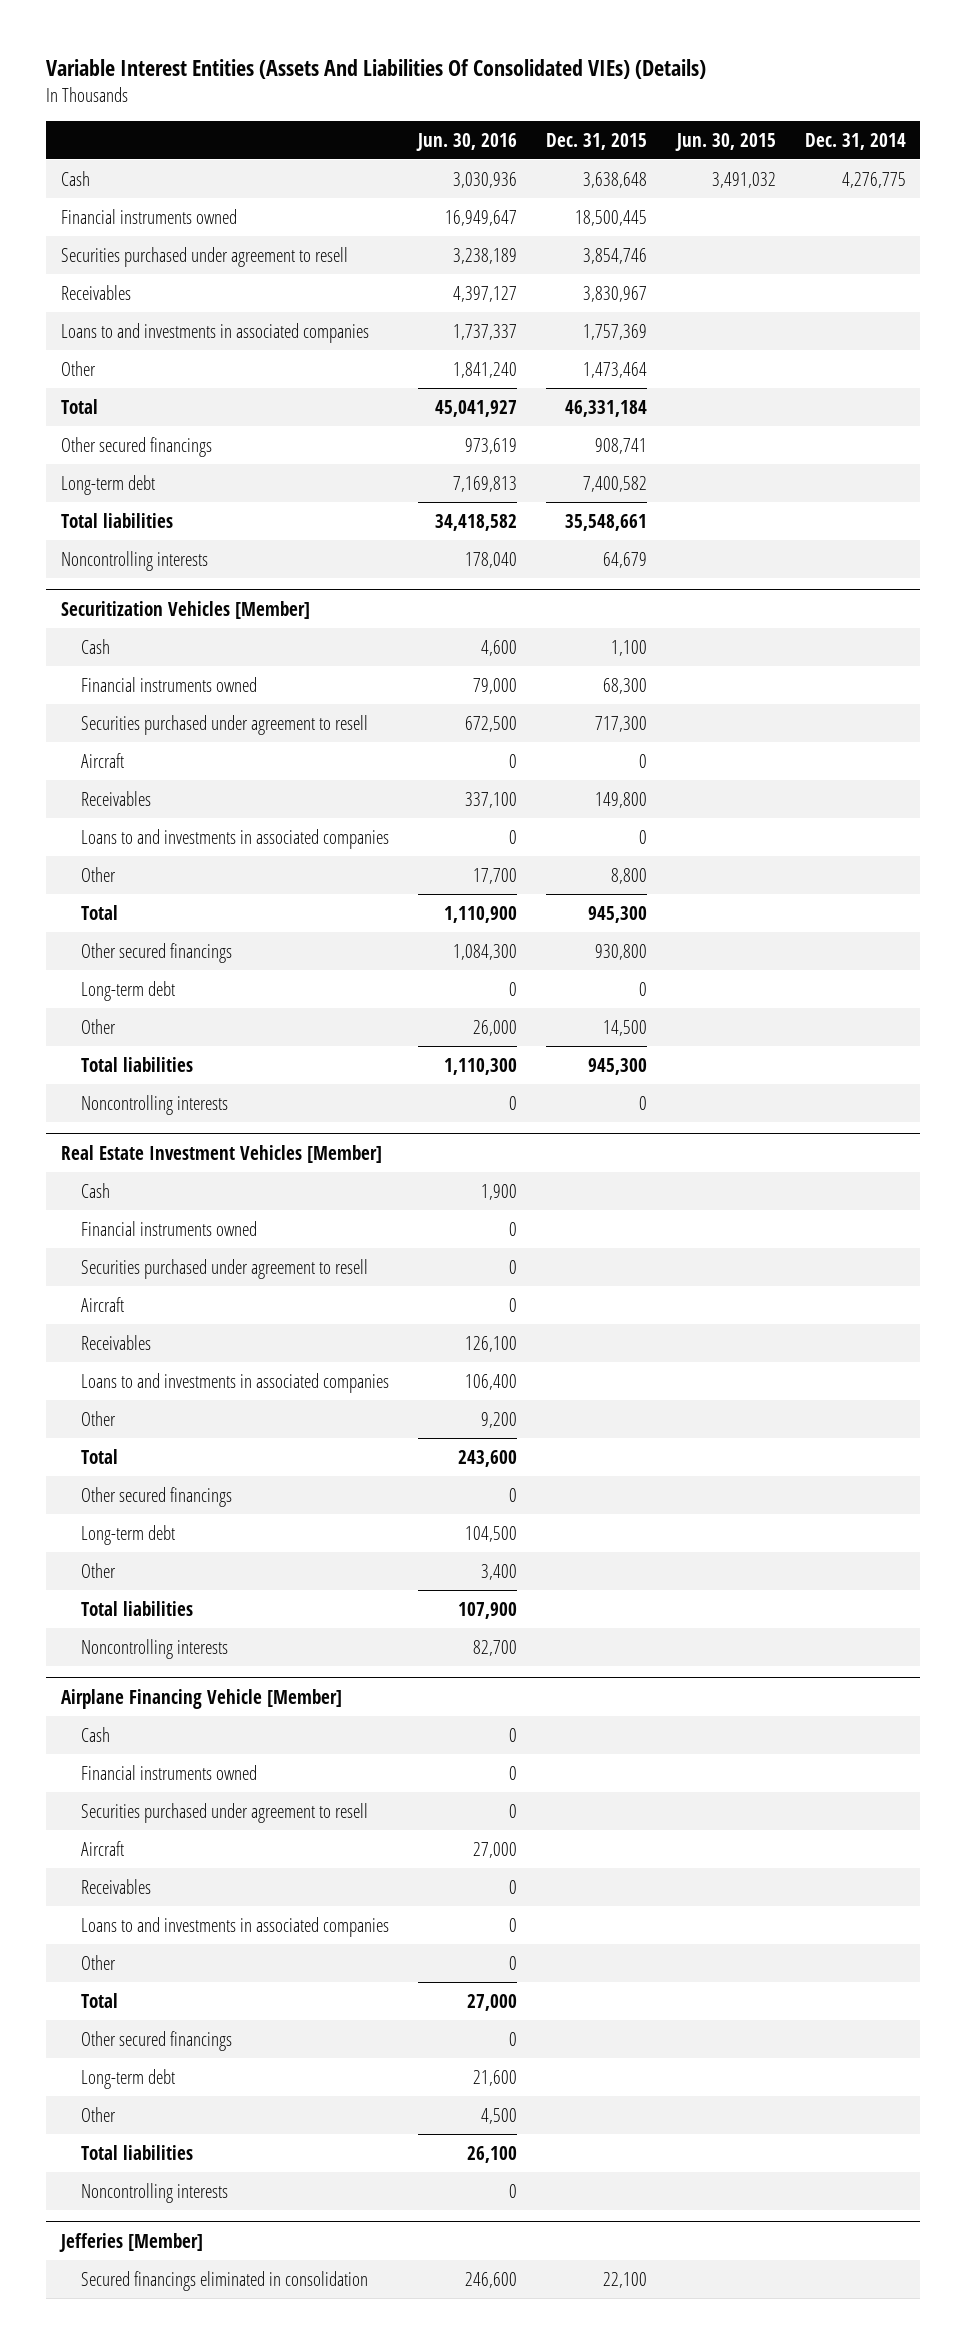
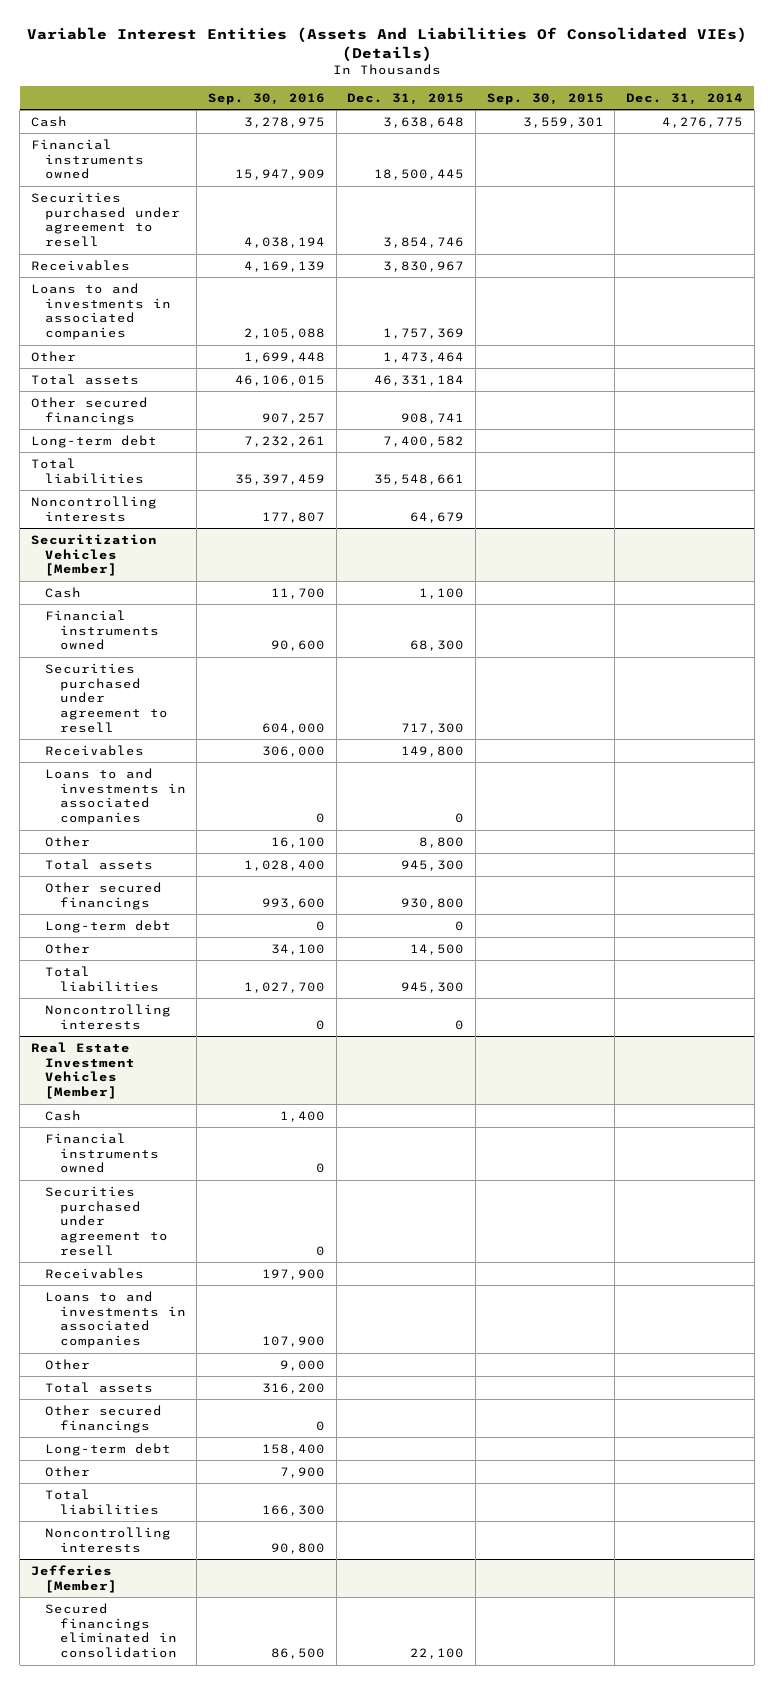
- | Jun. 30, 2016 | Dec. 31, 2015 | Jun. 30, 2015 | Dec. 31, 2014
+ | Sep. 30, 2016 | Dec. 31, 2015 | Sep. 30, 2015 | Dec. 31, 2014
- Total | 45,041,927 | 46,331,184 | |
+ Total assets | 46,106,015 | 46,331,184 | |
@ Securitization Vehicles [Member]
- Aircraft | 0 | 0 | |
- Total | 1,110,900 | 945,300 | |
+ Total assets | 1,028,400 | 945,300 | |
@ Real Estate Investment Vehicles [Member]
- Aircraft | 0 | | |
- Total | 243,600 | | |
+ Total assets | 316,200 | | |
- Airplane Financing Vehicle [Member]
- Cash | 0 | | |
- Financial instruments owned | 0 | | |
- Securities purchased under agreement to resell | 0 | | |
- Aircraft | 27,000 | | |
- Receivables | 0 | | |
- Loans to and investments in associated companies | 0 | | |
- Other | 0 | | |
- Total | 27,000 | | |
- Other secured financings | 0 | | |
- Long-term debt | 21,600 | | |
- Other | 4,500 | | |
- Total liabilities | 26,100 | | |
- Noncontrolling interests | 0 | | |

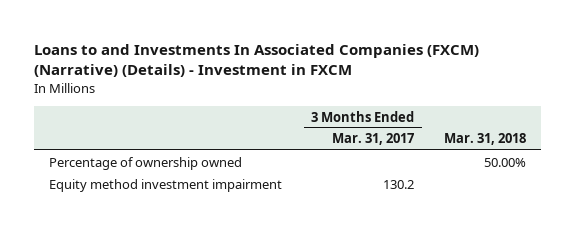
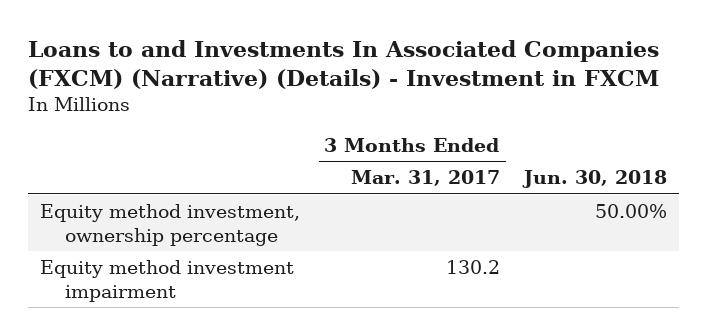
- | 3 Months Ended Mar. 31, 2017 | Mar. 31, 2018
+ | 3 Months Ended Mar. 31, 2017 | Jun. 30, 2018
- Percentage of ownership owned | | 50.00%
+ Equity method investment, ownership percentage | | 50.00%

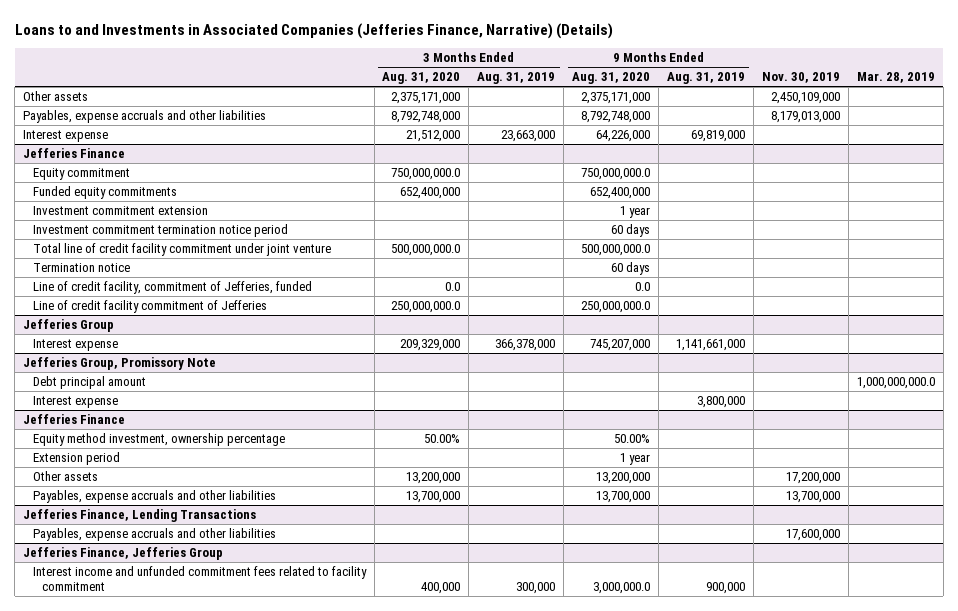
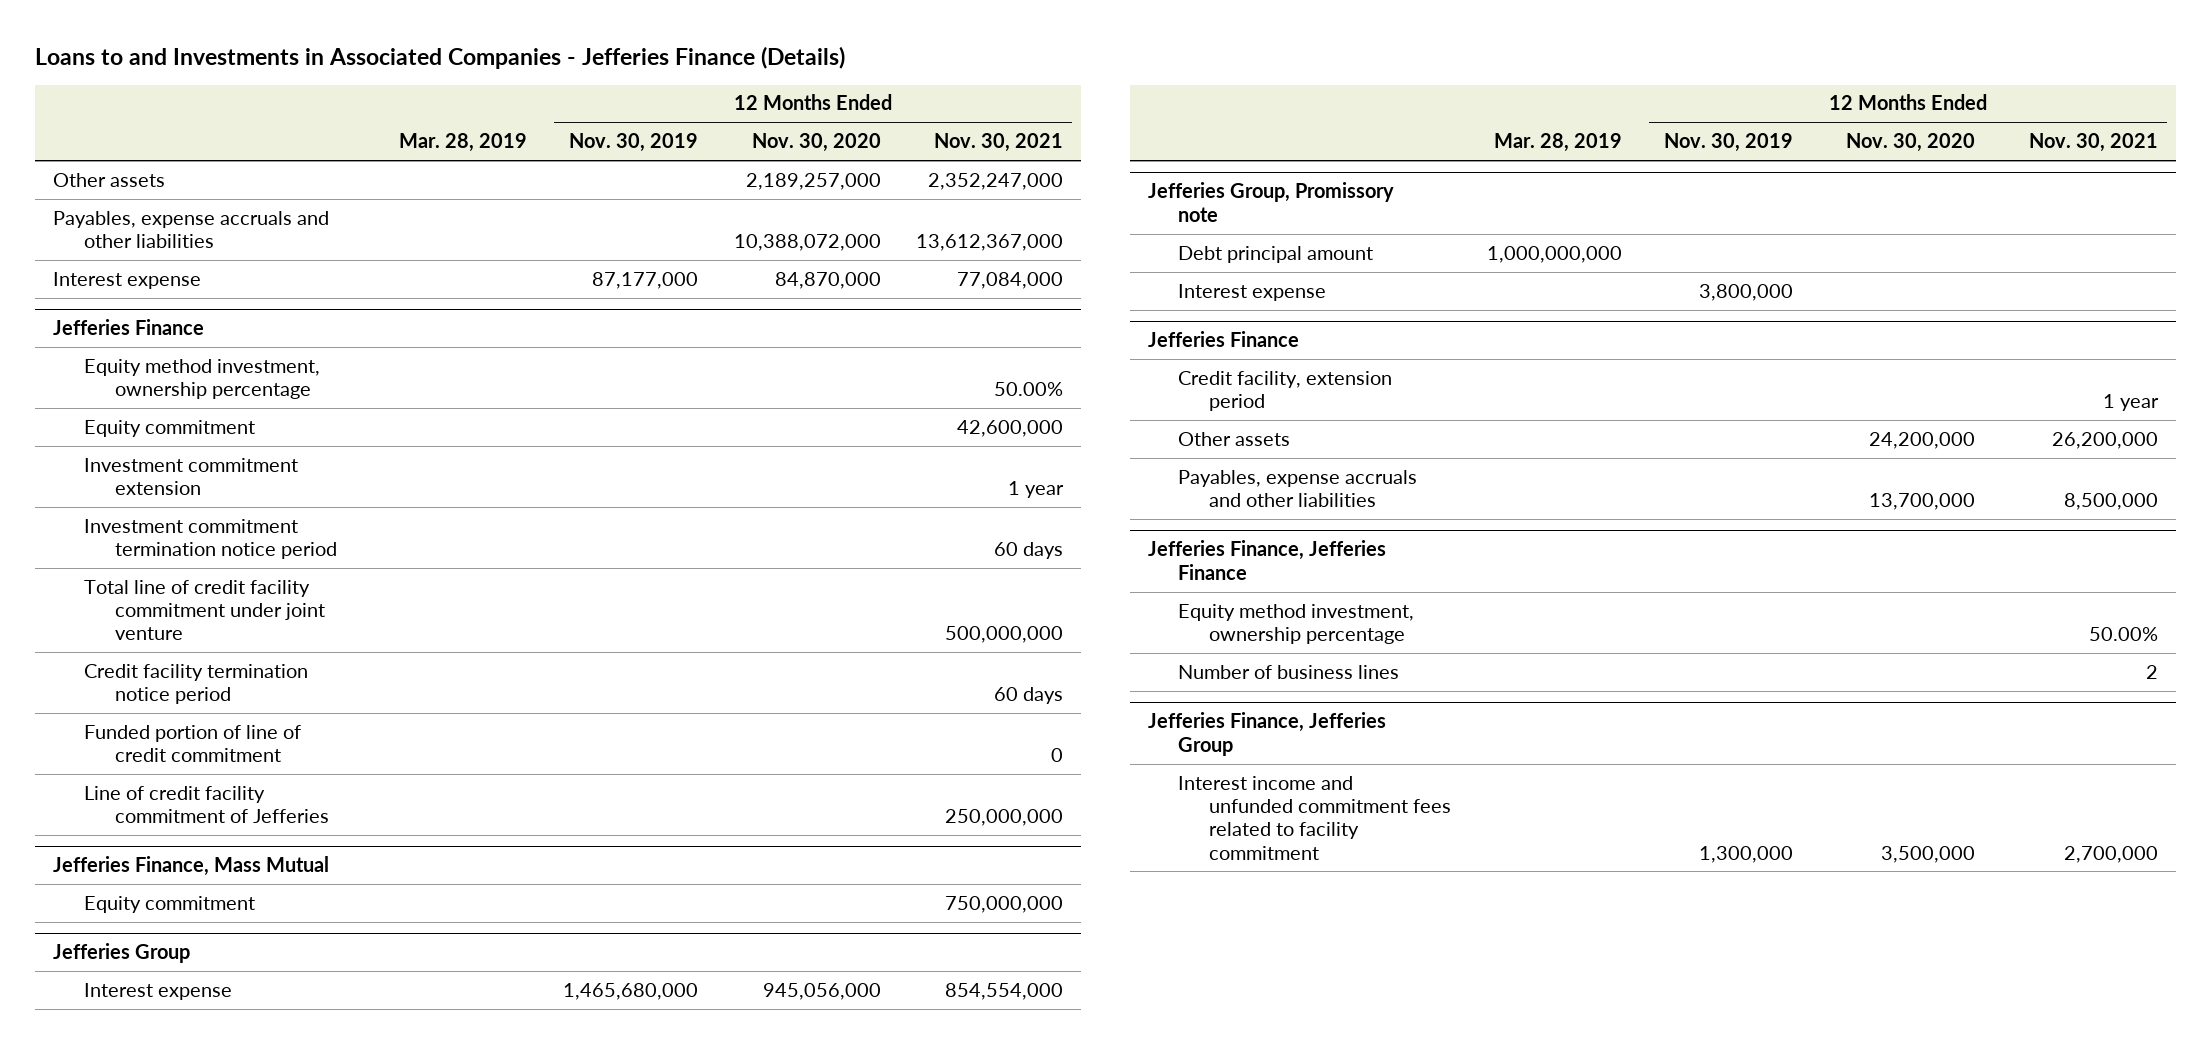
- Loans to and Investments in Associated Companies (Jefferies Finance, Narrative) (Details)
+ Loans to and Investments in Associated Companies - Jefferies Finance (Details)
- | 3 Months Ended Aug. 31, 2020 | 3 Months Ended Aug. 31, 2019 | 9 Months Ended Aug. 31, 2020 | 9 Months Ended Aug. 31, 2019 | Nov. 30, 2019 | Mar. 28, 2019
+ | Mar. 28, 2019 | 12 Months Ended Nov. 30, 2019 | 12 Months Ended Nov. 30, 2020 | 12 Months Ended Nov. 30, 2021
@ Jefferies Finance
moved up: Equity method investment, ownership percentage | | | | 50.00%
- Funded equity commitments | 652,400,000 | | 652,400,000 | | |
- Termination notice | | | 60 days | | |
- Line of credit facility, commitment of Jefferies, funded | 0.0 | | 0.0 | | |
+ Credit facility termination notice period | | | | 60 days
+ Funded portion of line of credit commitment | | | | 0
+ Jefferies Finance, Mass Mutual
+ Equity commitment | | | | 750,000,000
- Jefferies Group, Promissory Note
- Debt principal amount | | | | | | 1,000,000,000.0
+ Jefferies Group, Promissory note
+ Debt principal amount | 1,000,000,000 | | |
@ Jefferies Finance
- Extension period | | | 1 year | | |
+ Credit facility, extension period | | | | 1 year
- Jefferies Finance, Lending Transactions
- Payables, expense accruals and other liabilities | | | | | 17,600,000 |
+ Jefferies Finance, Jefferies Finance
+ Equity method investment, ownership percentage | | | | 50.00%
+ Number of business lines | | | | 2

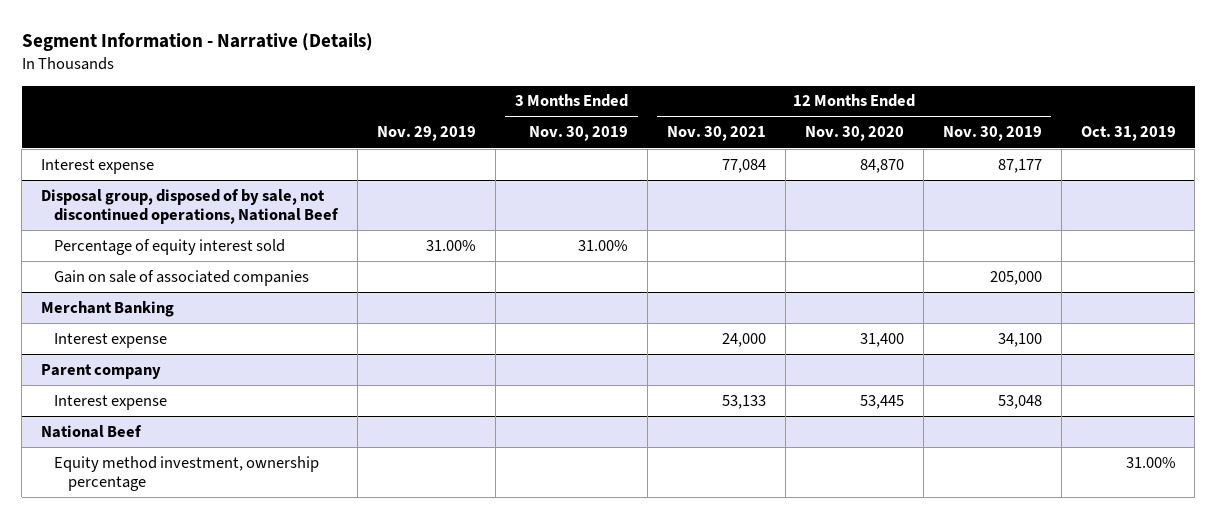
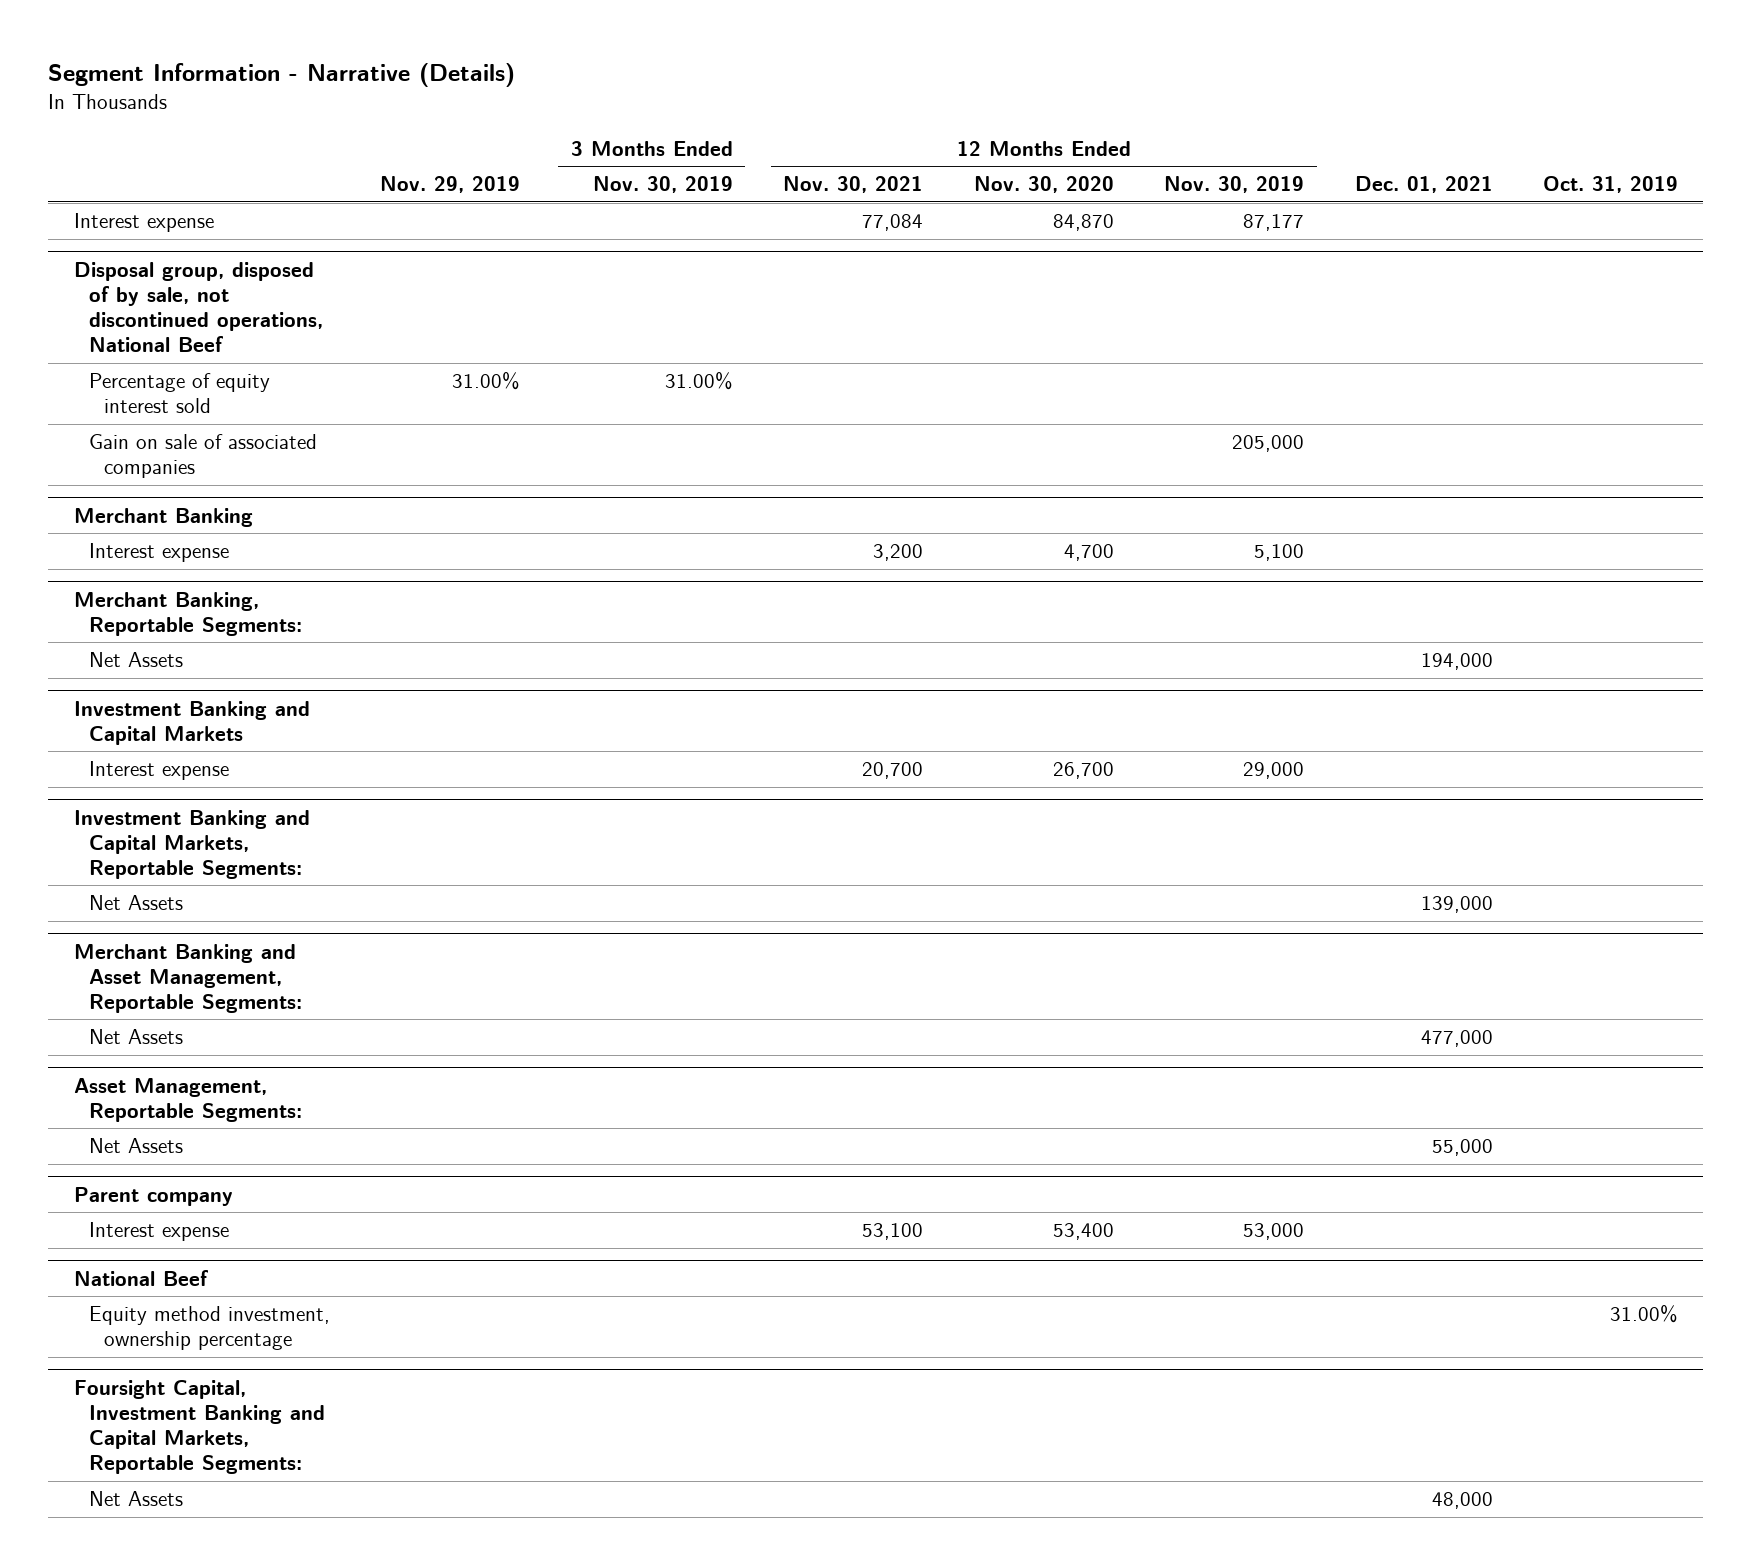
- | Nov. 29, 2019 | 3 Months Ended Nov. 30, 2019 | 12 Months Ended Nov. 30, 2021 | 12 Months Ended Nov. 30, 2020 | 12 Months Ended Nov. 30, 2019 | Oct. 31, 2019
+ | Nov. 29, 2019 | 3 Months Ended Nov. 30, 2019 | 12 Months Ended Nov. 30, 2021 | 12 Months Ended Nov. 30, 2020 | 12 Months Ended Nov. 30, 2019 | Dec. 01, 2021 | Oct. 31, 2019
@ Merchant Banking
- Interest expense | | | 24,000 | 31,400 | 34,100 |
+ Interest expense | | | 3,200 | 4,700 | 5,100 | |
+ Merchant Banking, Reportable Segments:
+ Net Assets | | | | | | 194,000 |
+ Investment Banking and Capital Markets
+ Interest expense | | | 20,700 | 26,700 | 29,000 | |
+ Investment Banking and Capital Markets, Reportable Segments:
+ Net Assets | | | | | | 139,000 |
+ Merchant Banking and Asset Management, Reportable Segments:
+ Net Assets | | | | | | 477,000 |
+ Asset Management, Reportable Segments:
+ Net Assets | | | | | | 55,000 |
@ Parent company
- Interest expense | | | 53,133 | 53,445 | 53,048 |
+ Interest expense | | | 53,100 | 53,400 | 53,000 | |
+ Foursight Capital, Investment Banking and Capital Markets, Reportable Segments:
+ Net Assets | | | | | | 48,000 |

